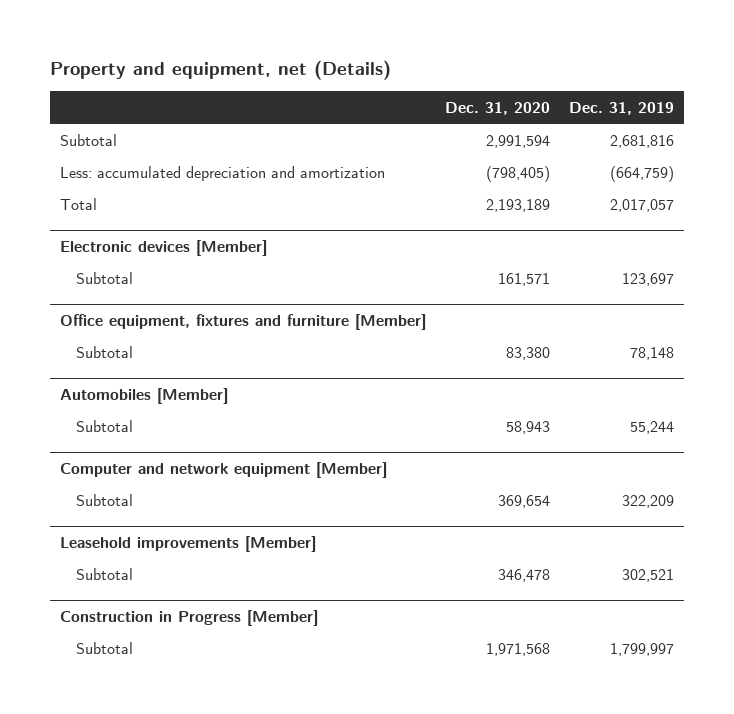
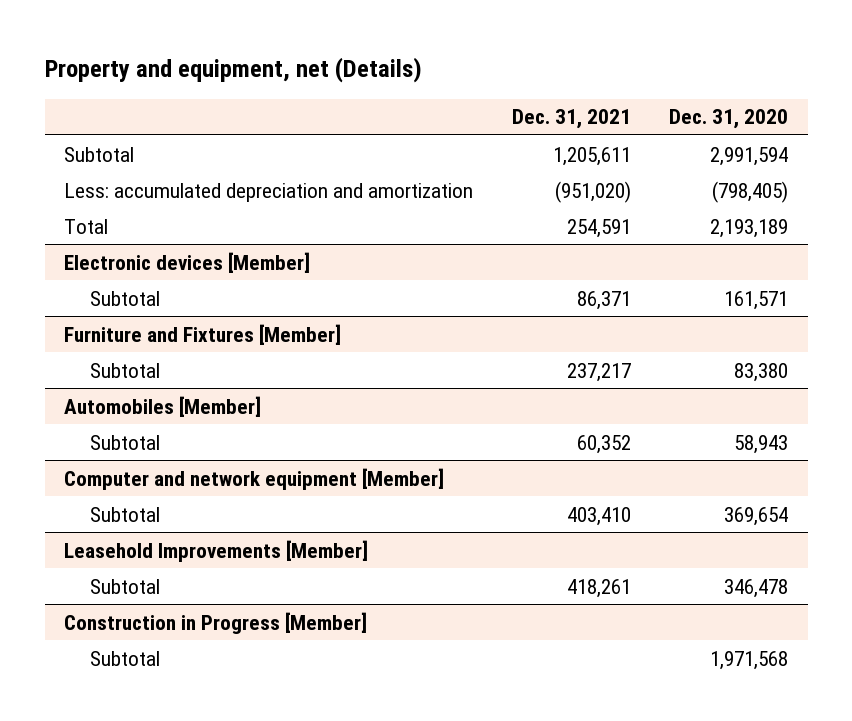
- | Dec. 31, 2020 | Dec. 31, 2019
+ | Dec. 31, 2021 | Dec. 31, 2020
- Office equipment, fixtures and furniture [Member]
+ Furniture and Fixtures [Member]
- Leasehold improvements [Member]
+ Leasehold Improvements [Member]

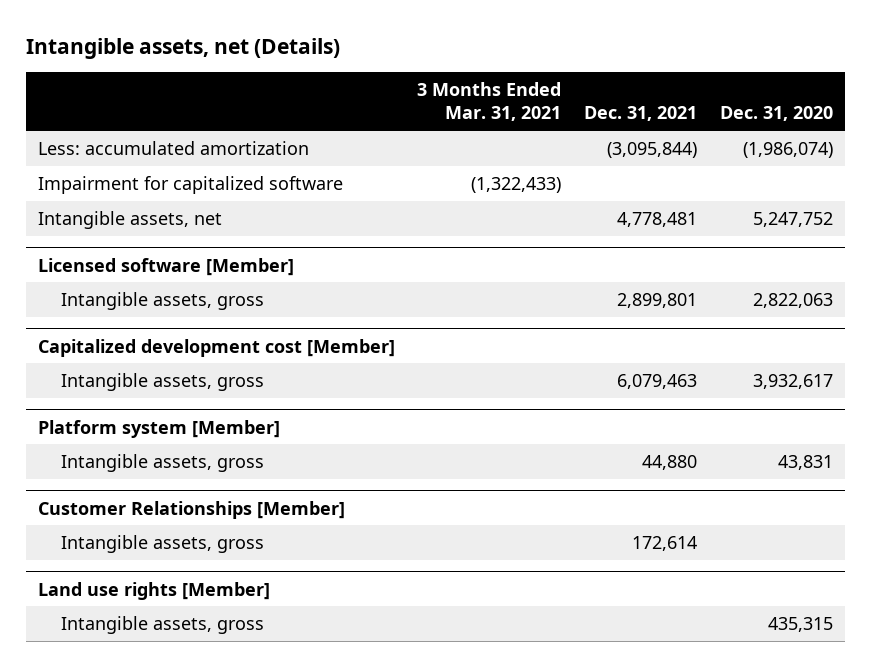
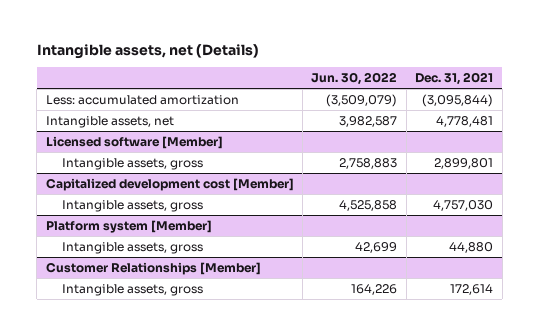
- | 3 Months Ended Mar. 31, 2021 | Dec. 31, 2021 | Dec. 31, 2020
+ | Jun. 30, 2022 | Dec. 31, 2021
- Impairment for capitalized software | (1,322,433) | |
@ Capitalized development cost [Member]
- Intangible assets, gross | | 6,079,463 | 3,932,617
+ Intangible assets, gross | 4,525,858 | 4,757,030
- Land use rights [Member]
- Intangible assets, gross | | | 435,315

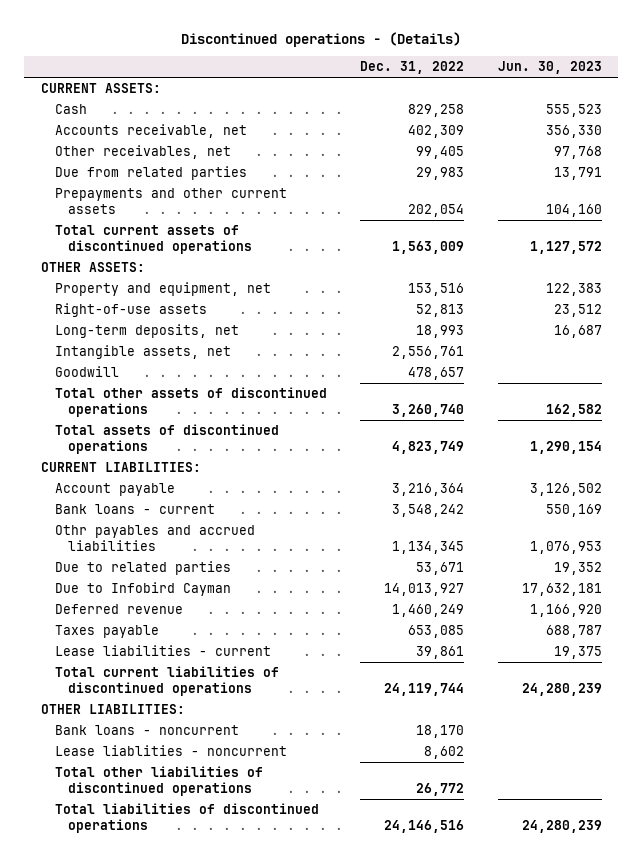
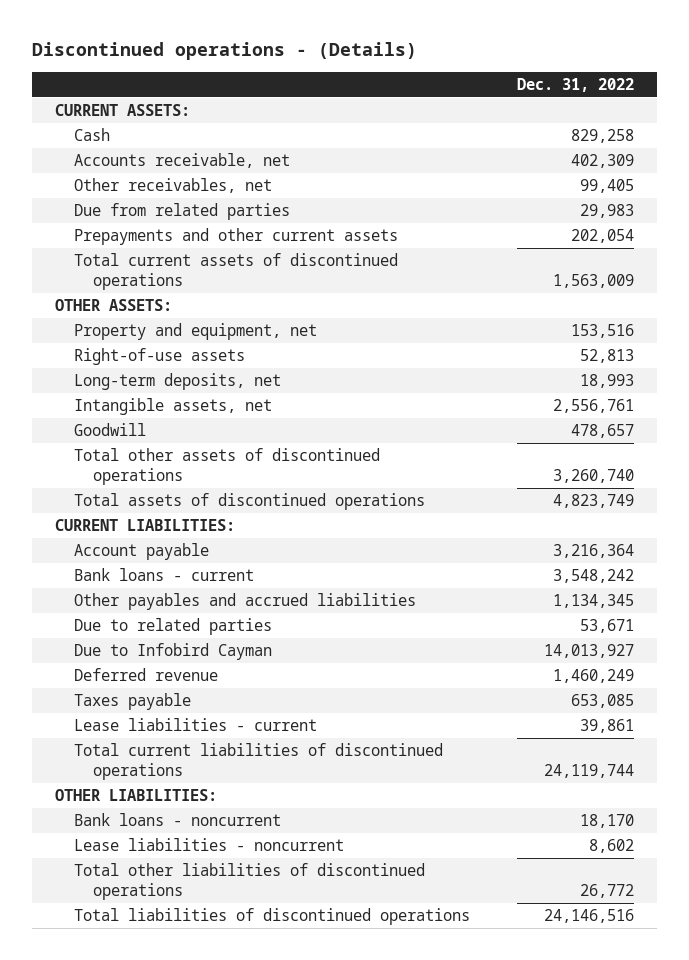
- | Dec. 31, 2022 | Jun. 30, 2023
+ | Dec. 31, 2022
- Othr payables and accrued liabilities | 1,134,345 | 1,076,953
+ Other payables and accrued liabilities | 1,134,345
- Lease liablities - noncurrent | 8,602 |
+ Lease liabilities - noncurrent | 8,602

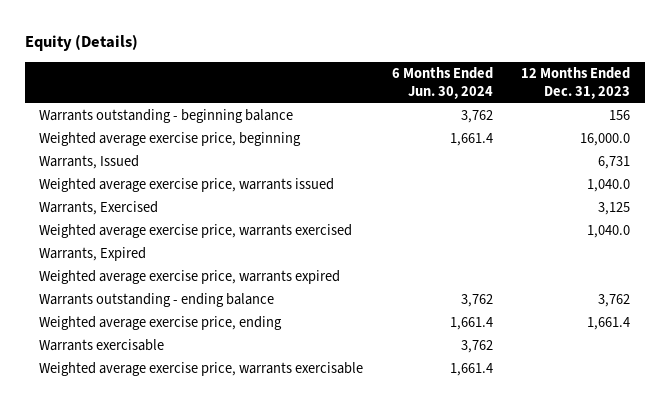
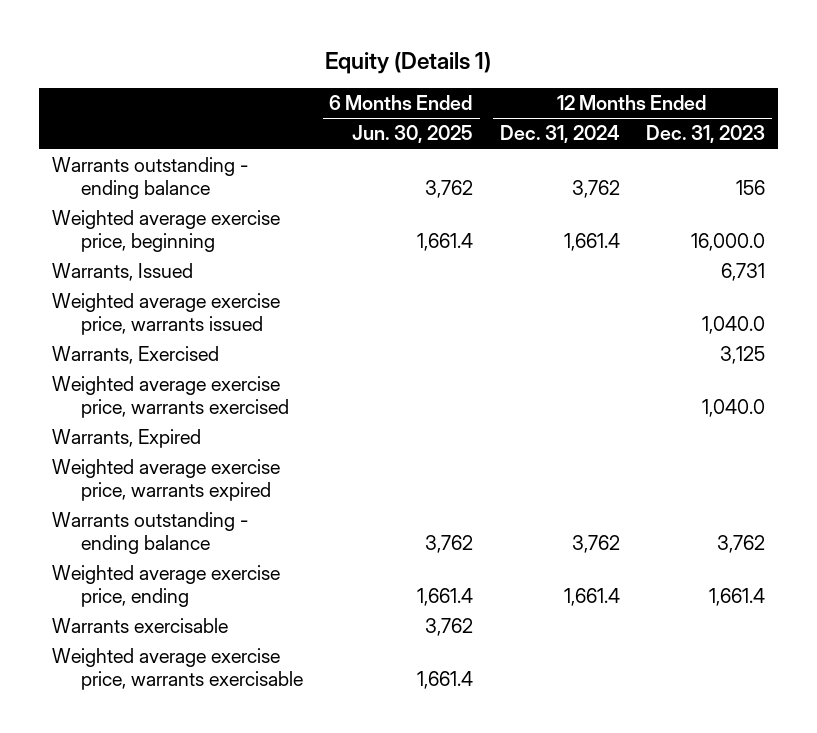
- Equity (Details)
+ Equity (Details 1)
- | 6 Months Ended Jun. 30, 2024 | 12 Months Ended Dec. 31, 2023
+ | 6 Months Ended Jun. 30, 2025 | 12 Months Ended Dec. 31, 2024 | 12 Months Ended Dec. 31, 2023
- Warrants outstanding - beginning balance | 3,762 | 156
+ Warrants outstanding - ending balance | 3,762 | 3,762 | 156

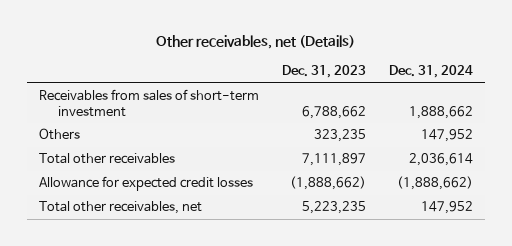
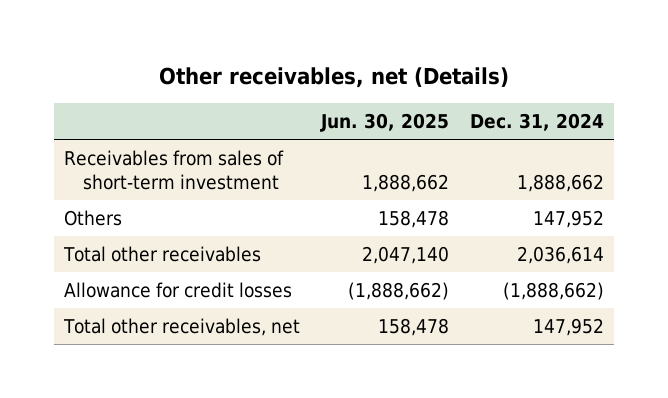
- | Dec. 31, 2023 | Dec. 31, 2024
+ | Jun. 30, 2025 | Dec. 31, 2024
- Allowance for expected credit losses | (1,888,662) | (1,888,662)
+ Allowance for credit losses | (1,888,662) | (1,888,662)

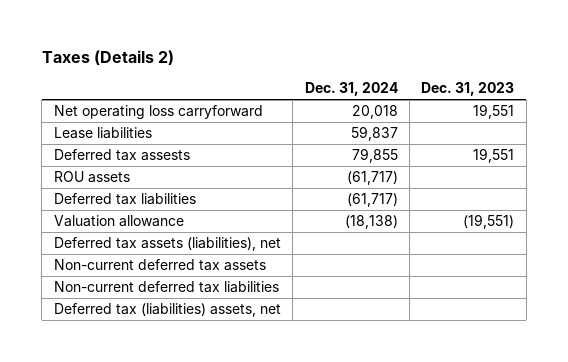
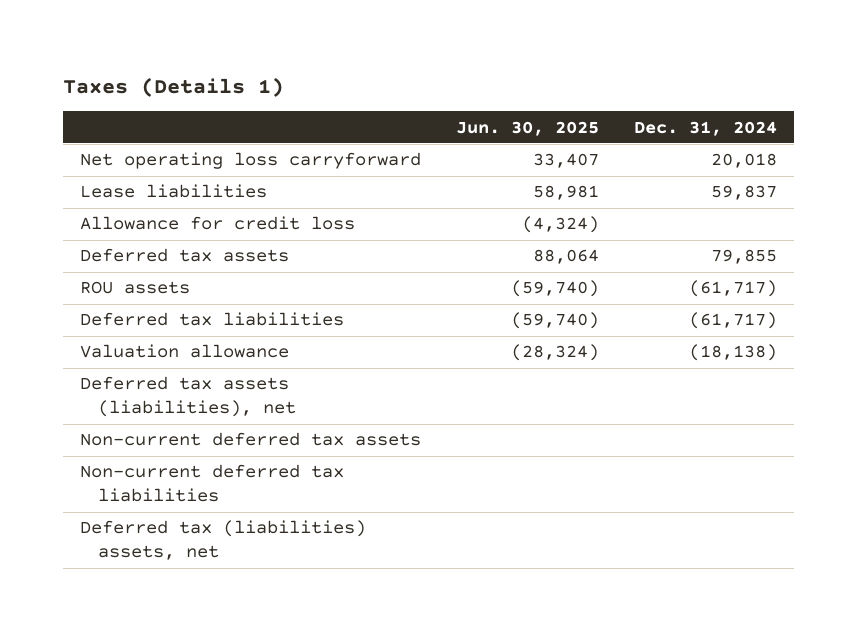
- Taxes (Details 2)
+ Taxes (Details 1)
- | Dec. 31, 2024 | Dec. 31, 2023
+ | Jun. 30, 2025 | Dec. 31, 2024
- Deferred tax assests | 79,855 | 19,551
+ Allowance for credit loss | (4,324) |
+ Deferred tax assets | 88,064 | 79,855

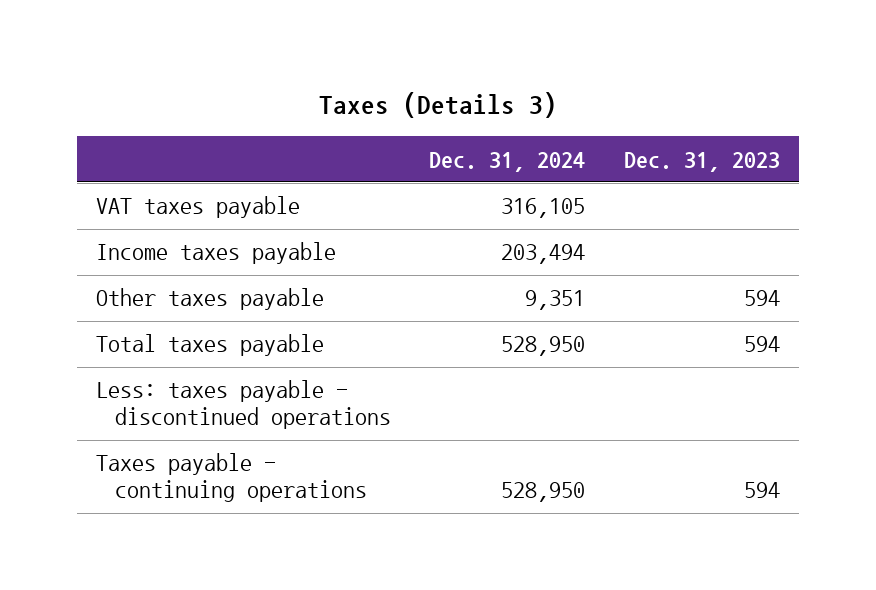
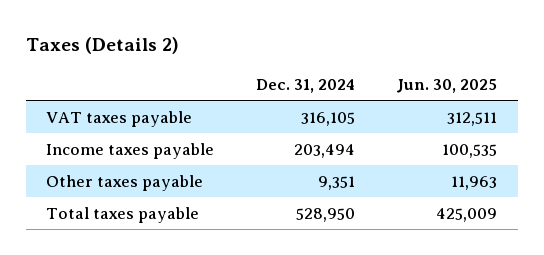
- Taxes (Details 3)
+ Taxes (Details 2)
- | Dec. 31, 2024 | Dec. 31, 2023
+ | Dec. 31, 2024 | Jun. 30, 2025
- Less: taxes payable - discontinued operations
- Taxes payable - continuing operations | 528,950 | 594

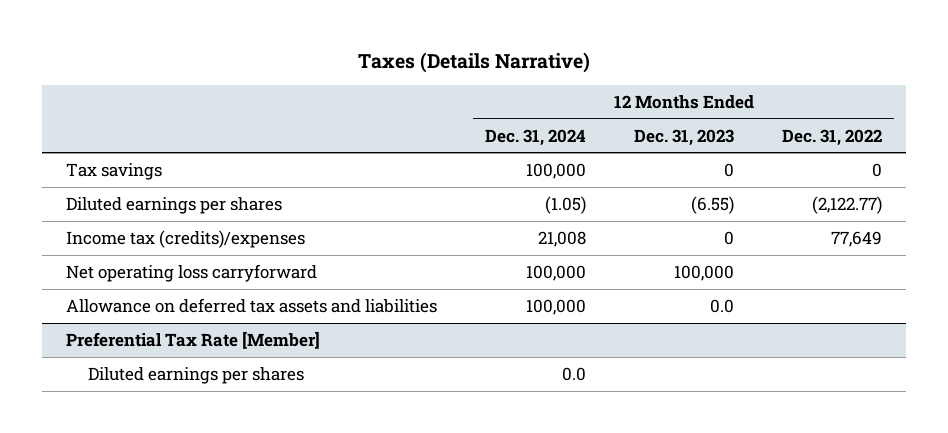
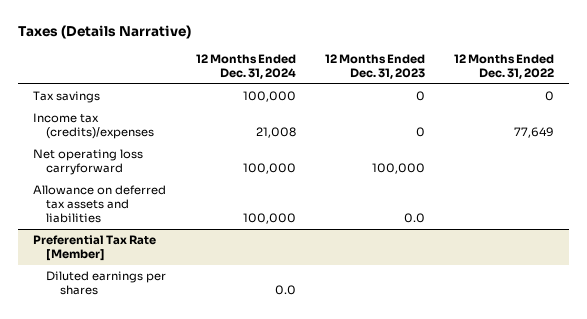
- Diluted earnings per shares | (1.05) | (6.55) | (2,122.77)

